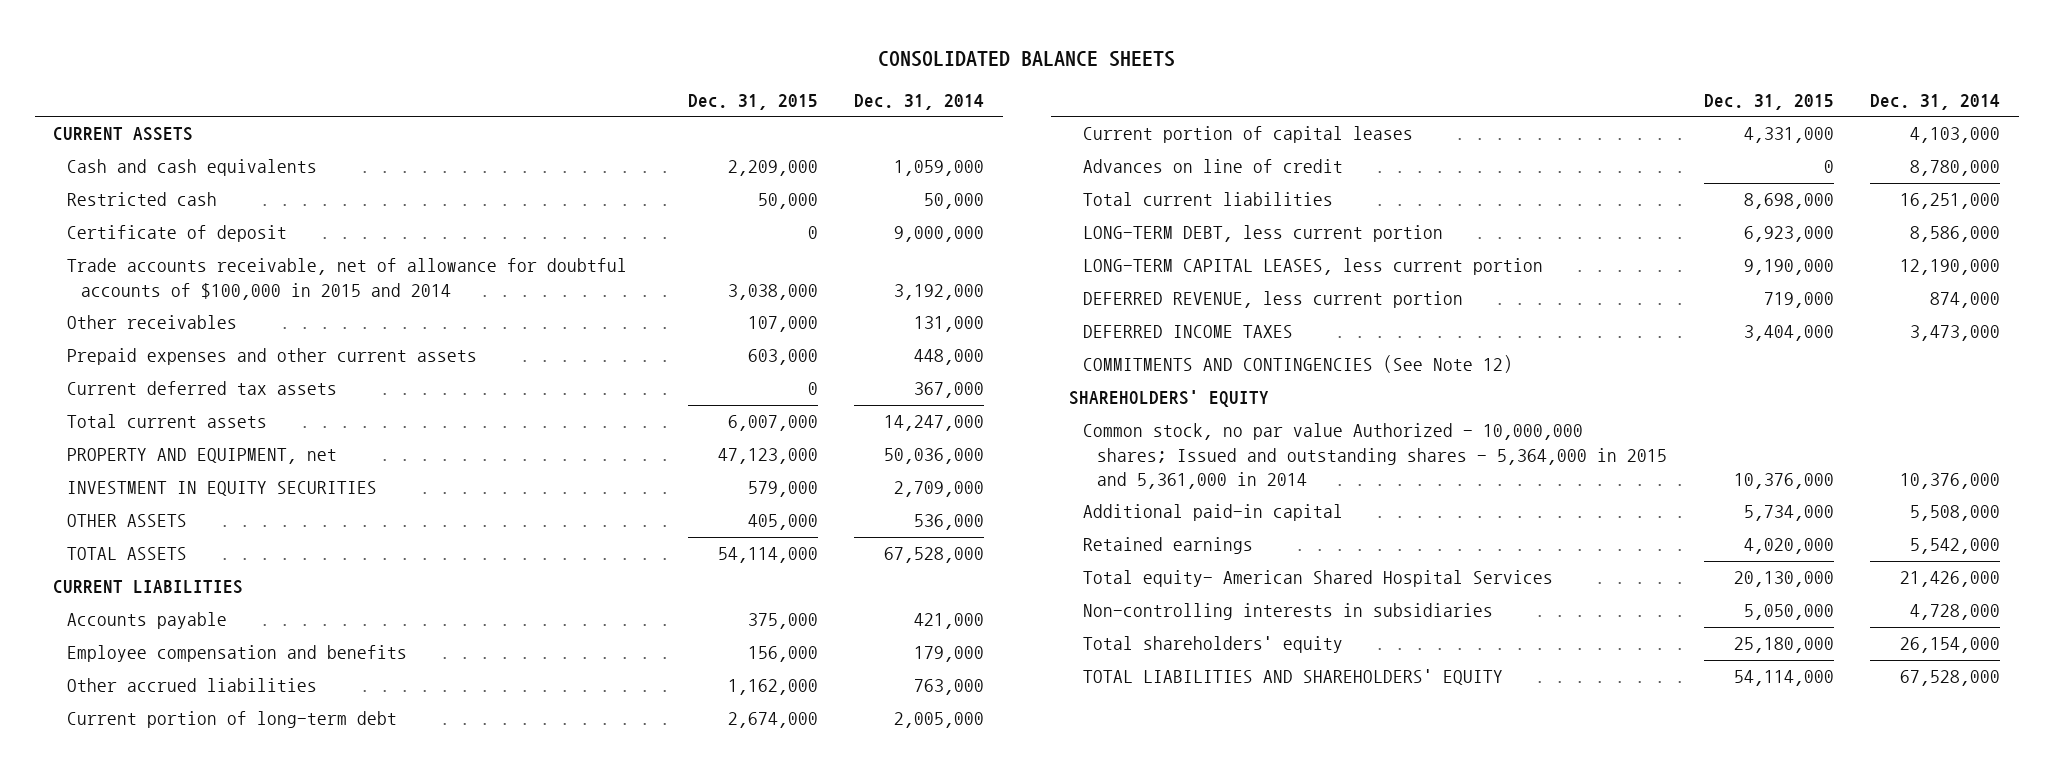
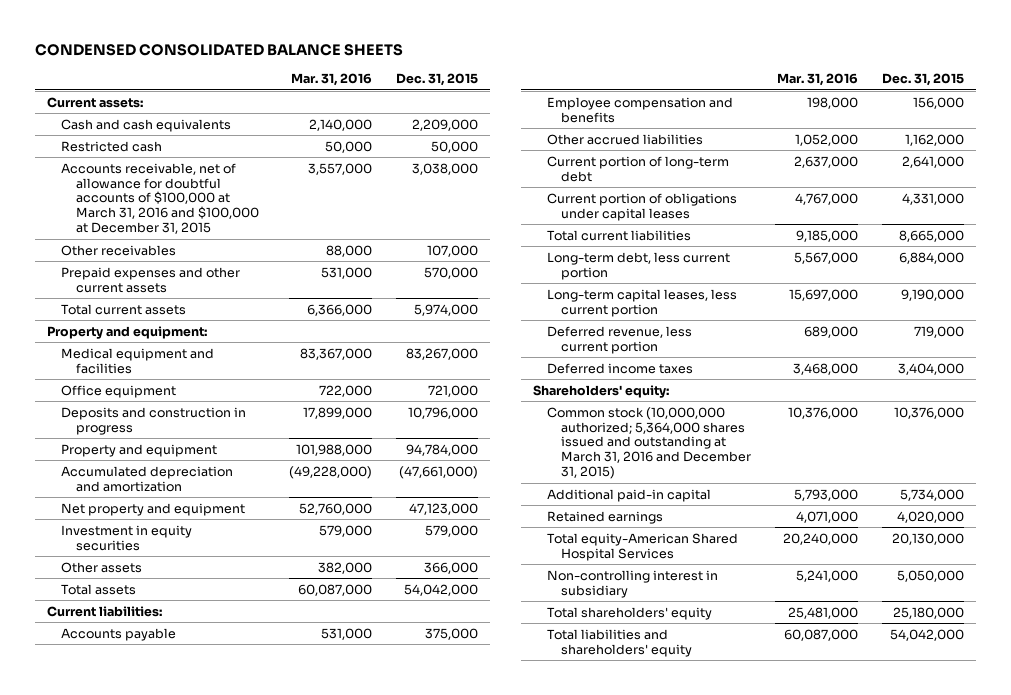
- CONSOLIDATED BALANCE SHEETS
+ CONDENSED CONSOLIDATED BALANCE SHEETS
- | Dec. 31, 2015 | Dec. 31, 2014
+ | Mar. 31, 2016 | Dec. 31, 2015
- CURRENT ASSETS
+ Current assets:
- Certificate of deposit | 0 | 9,000,000
- Trade accounts receivable, net of allowance for doubtful accounts of $100,000 in 2015 and 2014 | 3,038,000 | 3,192,000
+ Accounts receivable, net of allowance for doubtful accounts of $100,000 at March 31, 2016 and $100,000 at December 31, 2015 | 3,557,000 | 3,038,000
- Prepaid expenses and other current assets | 603,000 | 448,000
- Current deferred tax assets | 0 | 367,000
- Total current assets | 6,007,000 | 14,247,000
- PROPERTY AND EQUIPMENT, net | 47,123,000 | 50,036,000
- INVESTMENT IN EQUITY SECURITIES | 579,000 | 2,709,000
- OTHER ASSETS | 405,000 | 536,000
- TOTAL ASSETS | 54,114,000 | 67,528,000
- CURRENT LIABILITIES
+ Prepaid expenses and other current assets | 531,000 | 570,000
+ Total current assets | 6,366,000 | 5,974,000
+ Property and equipment:
+ Medical equipment and facilities | 83,367,000 | 83,267,000
+ Office equipment | 722,000 | 721,000
+ Deposits and construction in progress | 17,899,000 | 10,796,000
+ Property and equipment | 101,988,000 | 94,784,000
+ Accumulated depreciation and amortization | (49,228,000) | (47,661,000)
+ Net property and equipment | 52,760,000 | 47,123,000
+ Investment in equity securities | 579,000 | 579,000
+ Other assets | 382,000 | 366,000
+ Total assets | 60,087,000 | 54,042,000
+ Current liabilities:
- Current portion of long-term debt | 2,674,000 | 2,005,000
- Current portion of capital leases | 4,331,000 | 4,103,000
- Advances on line of credit | 0 | 8,780,000
- Total current liabilities | 8,698,000 | 16,251,000
- LONG-TERM DEBT, less current portion | 6,923,000 | 8,586,000
- LONG-TERM CAPITAL LEASES, less current portion | 9,190,000 | 12,190,000
- DEFERRED REVENUE, less current portion | 719,000 | 874,000
- DEFERRED INCOME TAXES | 3,404,000 | 3,473,000
- COMMITMENTS AND CONTINGENCIES (See Note 12)
- SHAREHOLDERS' EQUITY
- Common stock, no par value Authorized - 10,000,000 shares; Issued and outstanding shares - 5,364,000 in 2015 and 5,361,000 in 2014 | 10,376,000 | 10,376,000
+ Current portion of long-term debt | 2,637,000 | 2,641,000
+ Current portion of obligations under capital leases | 4,767,000 | 4,331,000
+ Total current liabilities | 9,185,000 | 8,665,000
+ Long-term debt, less current portion | 5,567,000 | 6,884,000
+ Long-term capital leases, less current portion | 15,697,000 | 9,190,000
+ Deferred revenue, less current portion | 689,000 | 719,000
+ Deferred income taxes | 3,468,000 | 3,404,000
+ Shareholders' equity:
+ Common stock (10,000,000 authorized; 5,364,000 shares issued and outstanding at March 31, 2016 and December 31, 2015) | 10,376,000 | 10,376,000
- Total equity- American Shared Hospital Services | 20,130,000 | 21,426,000
- Non-controlling interests in subsidiaries | 5,050,000 | 4,728,000
+ Total equity-American Shared Hospital Services | 20,240,000 | 20,130,000
+ Non-controlling interest in subsidiary | 5,241,000 | 5,050,000
- TOTAL LIABILITIES AND SHAREHOLDERS' EQUITY | 54,114,000 | 67,528,000
+ Total liabilities and shareholders' equity | 60,087,000 | 54,042,000

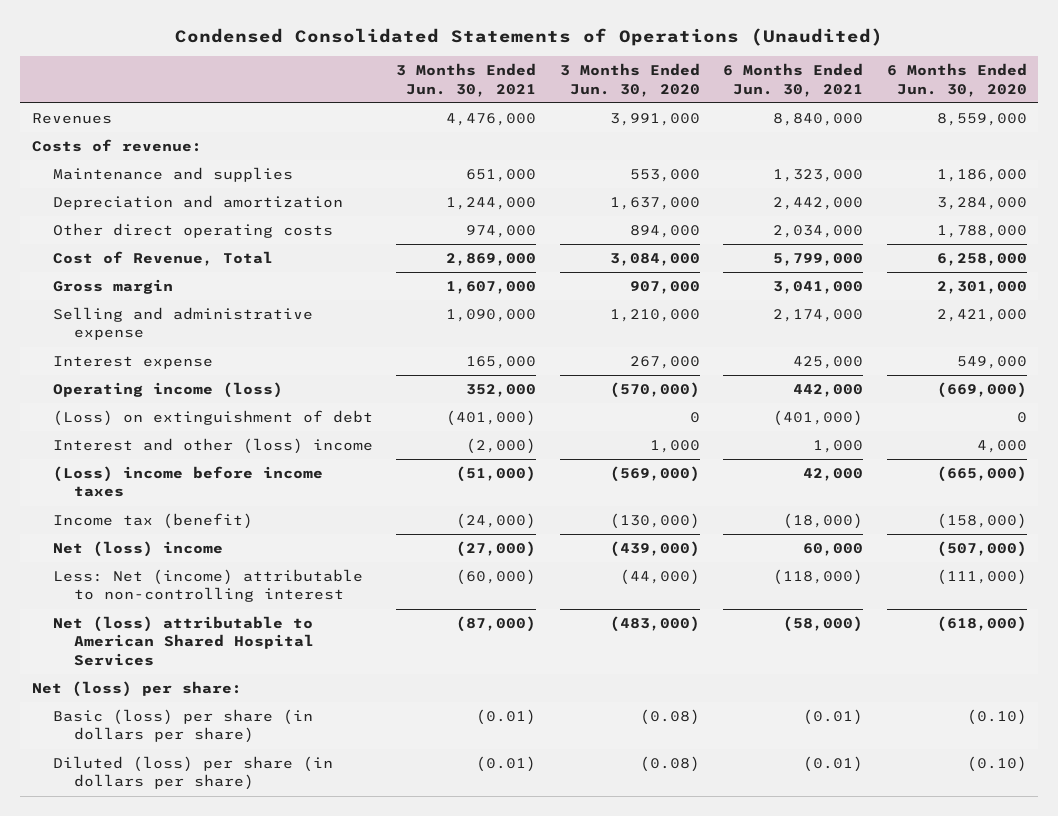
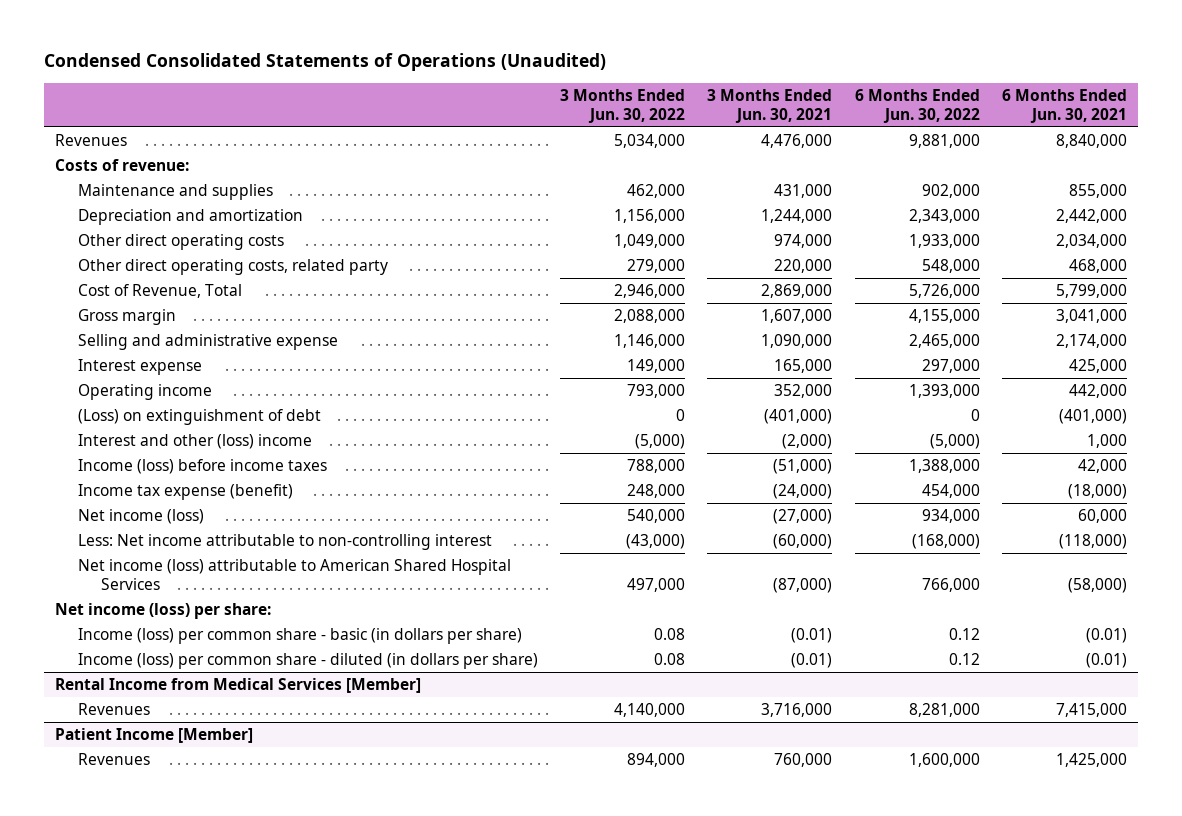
- | 3 Months Ended Jun. 30, 2021 | 3 Months Ended Jun. 30, 2020 | 6 Months Ended Jun. 30, 2021 | 6 Months Ended Jun. 30, 2020
+ | 3 Months Ended Jun. 30, 2022 | 3 Months Ended Jun. 30, 2021 | 6 Months Ended Jun. 30, 2022 | 6 Months Ended Jun. 30, 2021
- Maintenance and supplies | 651,000 | 553,000 | 1,323,000 | 1,186,000
+ Maintenance and supplies | 462,000 | 431,000 | 902,000 | 855,000
+ Other direct operating costs, related party | 279,000 | 220,000 | 548,000 | 468,000
- Operating income (loss) | 352,000 | (570,000) | 442,000 | (669,000)
+ Operating income | 793,000 | 352,000 | 1,393,000 | 442,000
- (Loss) income before income taxes | (51,000) | (569,000) | 42,000 | (665,000)
- Income tax (benefit) | (24,000) | (130,000) | (18,000) | (158,000)
- Net (loss) income | (27,000) | (439,000) | 60,000 | (507,000)
- Less: Net (income) attributable to non-controlling interest | (60,000) | (44,000) | (118,000) | (111,000)
- Net (loss) attributable to American Shared Hospital Services | (87,000) | (483,000) | (58,000) | (618,000)
- Net (loss) per share:
- Basic (loss) per share (in dollars per share) | (0.01) | (0.08) | (0.01) | (0.10)
- Diluted (loss) per share (in dollars per share) | (0.01) | (0.08) | (0.01) | (0.10)
+ Income (loss) before income taxes | 788,000 | (51,000) | 1,388,000 | 42,000
+ Income tax expense (benefit) | 248,000 | (24,000) | 454,000 | (18,000)
+ Net income (loss) | 540,000 | (27,000) | 934,000 | 60,000
+ Less: Net income attributable to non-controlling interest | (43,000) | (60,000) | (168,000) | (118,000)
+ Net income (loss) attributable to American Shared Hospital Services | 497,000 | (87,000) | 766,000 | (58,000)
+ Net income (loss) per share:
+ Income (loss) per common share - basic (in dollars per share) | 0.08 | (0.01) | 0.12 | (0.01)
+ Income (loss) per common share - diluted (in dollars per share) | 0.08 | (0.01) | 0.12 | (0.01)
+ Rental Income from Medical Services [Member]
+ Revenues | 4,140,000 | 3,716,000 | 8,281,000 | 7,415,000
+ Patient Income [Member]
+ Revenues | 894,000 | 760,000 | 1,600,000 | 1,425,000

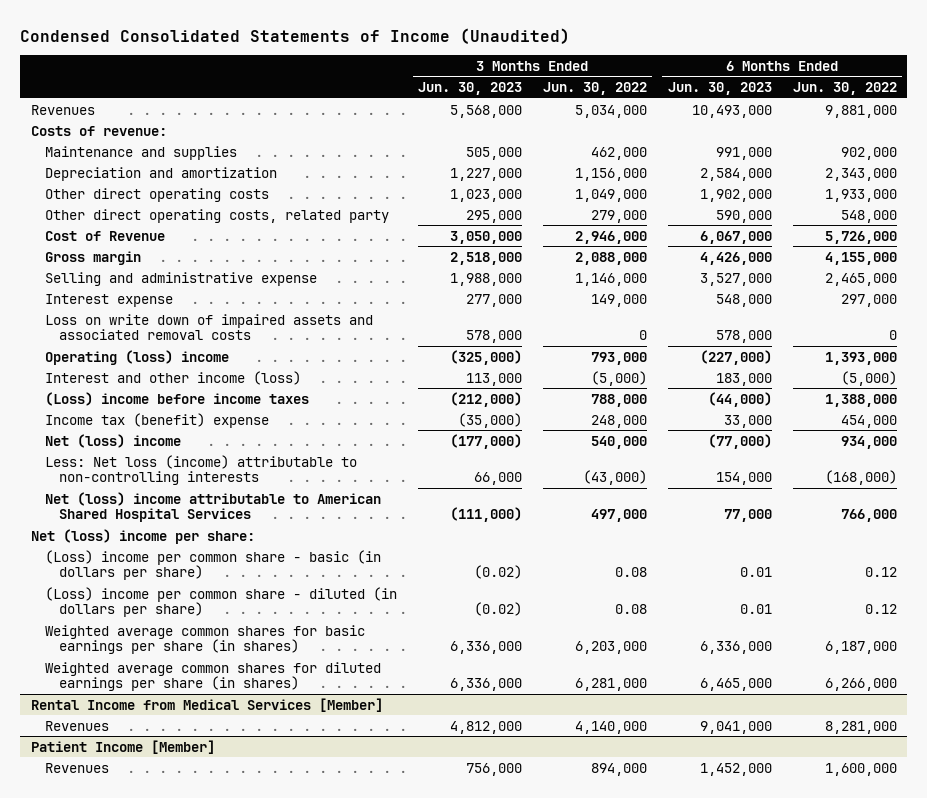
- Condensed Consolidated Statements of Operations (Unaudited)
+ Condensed Consolidated Statements of Income (Unaudited)
- | 3 Months Ended Jun. 30, 2022 | 3 Months Ended Jun. 30, 2021 | 6 Months Ended Jun. 30, 2022 | 6 Months Ended Jun. 30, 2021
+ | 3 Months Ended Jun. 30, 2023 | 3 Months Ended Jun. 30, 2022 | 6 Months Ended Jun. 30, 2023 | 6 Months Ended Jun. 30, 2022
- Cost of Revenue, Total | 2,946,000 | 2,869,000 | 5,726,000 | 5,799,000
+ Cost of Revenue | 3,050,000 | 2,946,000 | 6,067,000 | 5,726,000
- Operating income | 793,000 | 352,000 | 1,393,000 | 442,000
- (Loss) on extinguishment of debt | 0 | (401,000) | 0 | (401,000)
- Interest and other (loss) income | (5,000) | (2,000) | (5,000) | 1,000
- Income (loss) before income taxes | 788,000 | (51,000) | 1,388,000 | 42,000
- Income tax expense (benefit) | 248,000 | (24,000) | 454,000 | (18,000)
- Net income (loss) | 540,000 | (27,000) | 934,000 | 60,000
- Less: Net income attributable to non-controlling interest | (43,000) | (60,000) | (168,000) | (118,000)
- Net income (loss) attributable to American Shared Hospital Services | 497,000 | (87,000) | 766,000 | (58,000)
- Net income (loss) per share:
- Income (loss) per common share - basic (in dollars per share) | 0.08 | (0.01) | 0.12 | (0.01)
- Income (loss) per common share - diluted (in dollars per share) | 0.08 | (0.01) | 0.12 | (0.01)
+ Loss on write down of impaired assets and associated removal costs | 578,000 | 0 | 578,000 | 0
+ Operating (loss) income | (325,000) | 793,000 | (227,000) | 1,393,000
+ Interest and other income (loss) | 113,000 | (5,000) | 183,000 | (5,000)
+ (Loss) income before income taxes | (212,000) | 788,000 | (44,000) | 1,388,000
+ Income tax (benefit) expense | (35,000) | 248,000 | 33,000 | 454,000
+ Net (loss) income | (177,000) | 540,000 | (77,000) | 934,000
+ Less: Net loss (income) attributable to non-controlling interests | 66,000 | (43,000) | 154,000 | (168,000)
+ Net (loss) income attributable to American Shared Hospital Services | (111,000) | 497,000 | 77,000 | 766,000
+ Net (loss) income per share:
+ (Loss) income per common share - basic (in dollars per share) | (0.02) | 0.08 | 0.01 | 0.12
+ (Loss) income per common share - diluted (in dollars per share) | (0.02) | 0.08 | 0.01 | 0.12
+ Weighted average common shares for basic earnings per share (in shares) | 6,336,000 | 6,203,000 | 6,336,000 | 6,187,000
+ Weighted average common shares for diluted earnings per share (in shares) | 6,336,000 | 6,281,000 | 6,465,000 | 6,266,000

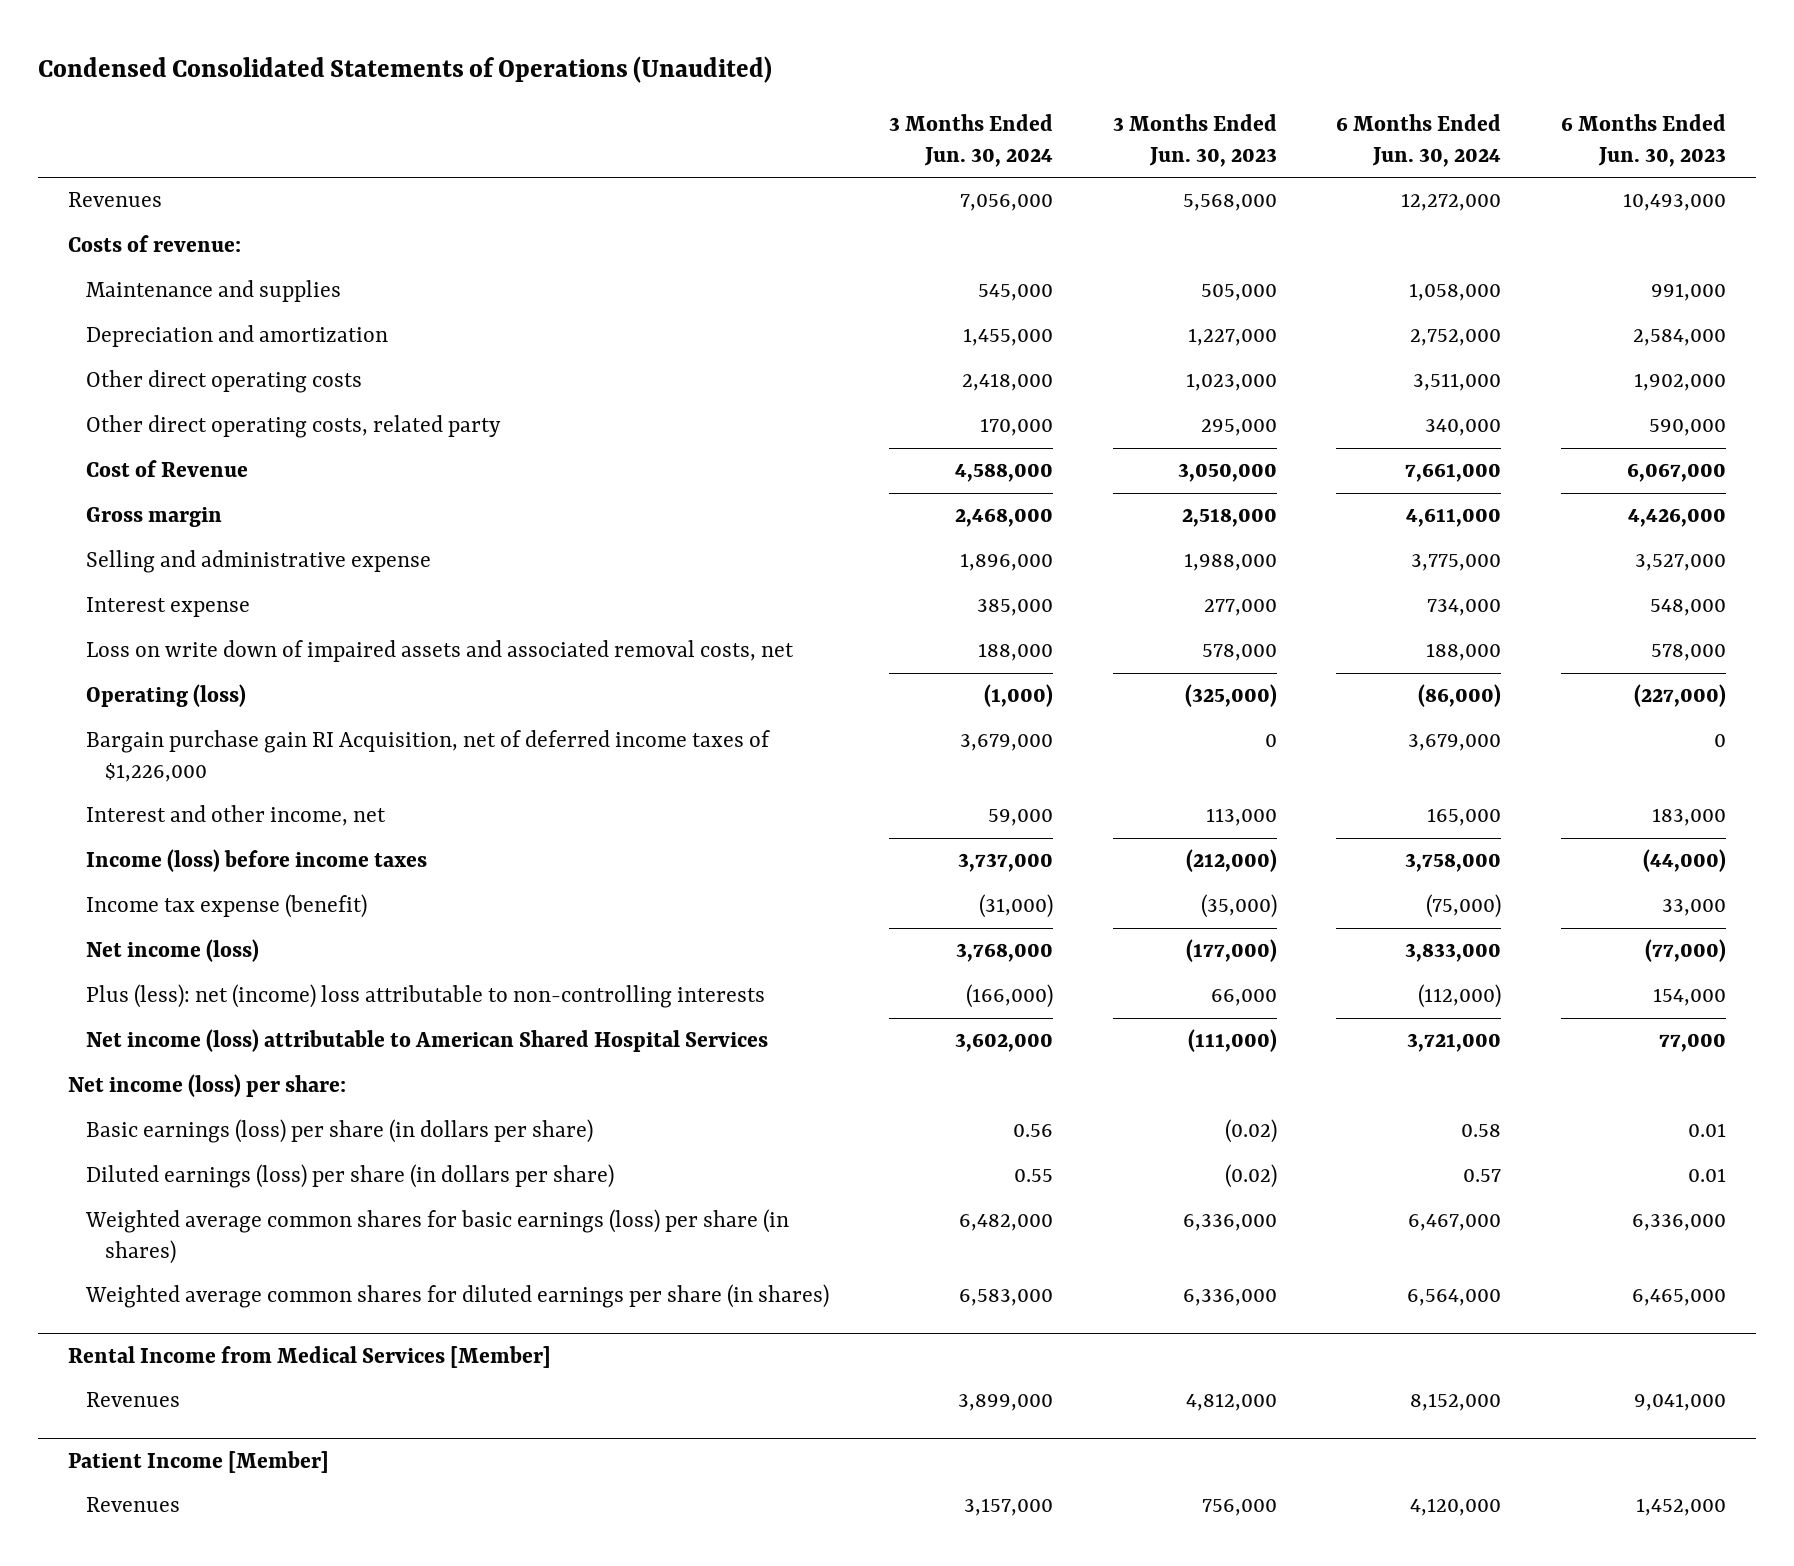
- Condensed Consolidated Statements of Income (Unaudited)
+ Condensed Consolidated Statements of Operations (Unaudited)
- | 3 Months Ended Jun. 30, 2023 | 3 Months Ended Jun. 30, 2022 | 6 Months Ended Jun. 30, 2023 | 6 Months Ended Jun. 30, 2022
+ | 3 Months Ended Jun. 30, 2024 | 3 Months Ended Jun. 30, 2023 | 6 Months Ended Jun. 30, 2024 | 6 Months Ended Jun. 30, 2023
- Loss on write down of impaired assets and associated removal costs | 578,000 | 0 | 578,000 | 0
- Operating (loss) income | (325,000) | 793,000 | (227,000) | 1,393,000
- Interest and other income (loss) | 113,000 | (5,000) | 183,000 | (5,000)
- (Loss) income before income taxes | (212,000) | 788,000 | (44,000) | 1,388,000
- Income tax (benefit) expense | (35,000) | 248,000 | 33,000 | 454,000
- Net (loss) income | (177,000) | 540,000 | (77,000) | 934,000
- Less: Net loss (income) attributable to non-controlling interests | 66,000 | (43,000) | 154,000 | (168,000)
- Net (loss) income attributable to American Shared Hospital Services | (111,000) | 497,000 | 77,000 | 766,000
- Net (loss) income per share:
- (Loss) income per common share - basic (in dollars per share) | (0.02) | 0.08 | 0.01 | 0.12
- (Loss) income per common share - diluted (in dollars per share) | (0.02) | 0.08 | 0.01 | 0.12
- Weighted average common shares for basic earnings per share (in shares) | 6,336,000 | 6,203,000 | 6,336,000 | 6,187,000
+ Loss on write down of impaired assets and associated removal costs, net | 188,000 | 578,000 | 188,000 | 578,000
+ Operating (loss) | (1,000) | (325,000) | (86,000) | (227,000)
+ Bargain purchase gain RI Acquisition, net of deferred income taxes of $1,226,000 | 3,679,000 | 0 | 3,679,000 | 0
+ Interest and other income, net | 59,000 | 113,000 | 165,000 | 183,000
+ Income (loss) before income taxes | 3,737,000 | (212,000) | 3,758,000 | (44,000)
+ Income tax expense (benefit) | (31,000) | (35,000) | (75,000) | 33,000
+ Net income (loss) | 3,768,000 | (177,000) | 3,833,000 | (77,000)
+ Plus (less): net (income) loss attributable to non-controlling interests | (166,000) | 66,000 | (112,000) | 154,000
+ Net income (loss) attributable to American Shared Hospital Services | 3,602,000 | (111,000) | 3,721,000 | 77,000
+ Net income (loss) per share:
+ Basic earnings (loss) per share (in dollars per share) | 0.56 | (0.02) | 0.58 | 0.01
+ Diluted earnings (loss) per share (in dollars per share) | 0.55 | (0.02) | 0.57 | 0.01
+ Weighted average common shares for basic earnings (loss) per share (in shares) | 6,482,000 | 6,336,000 | 6,467,000 | 6,336,000

